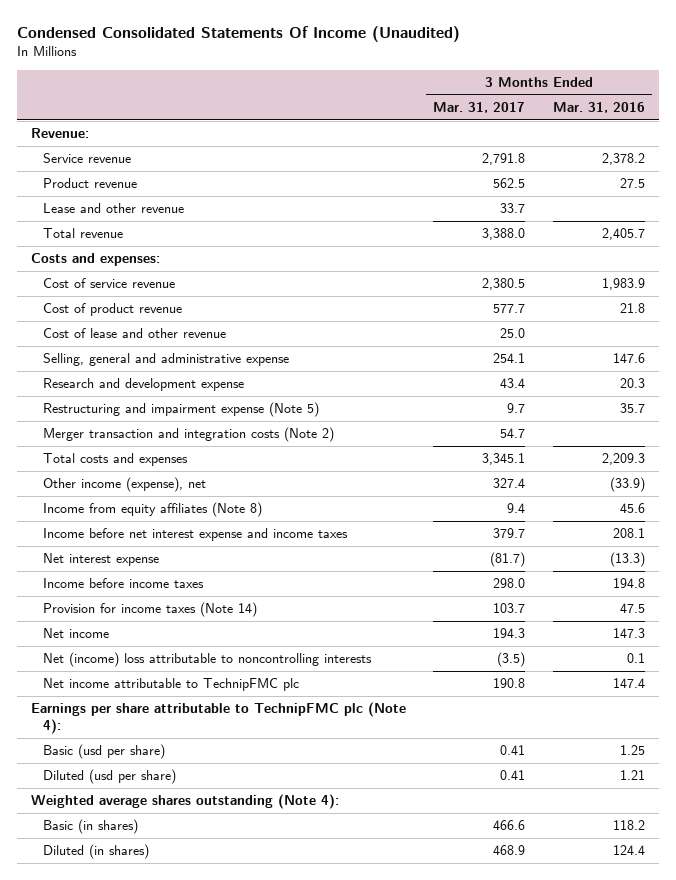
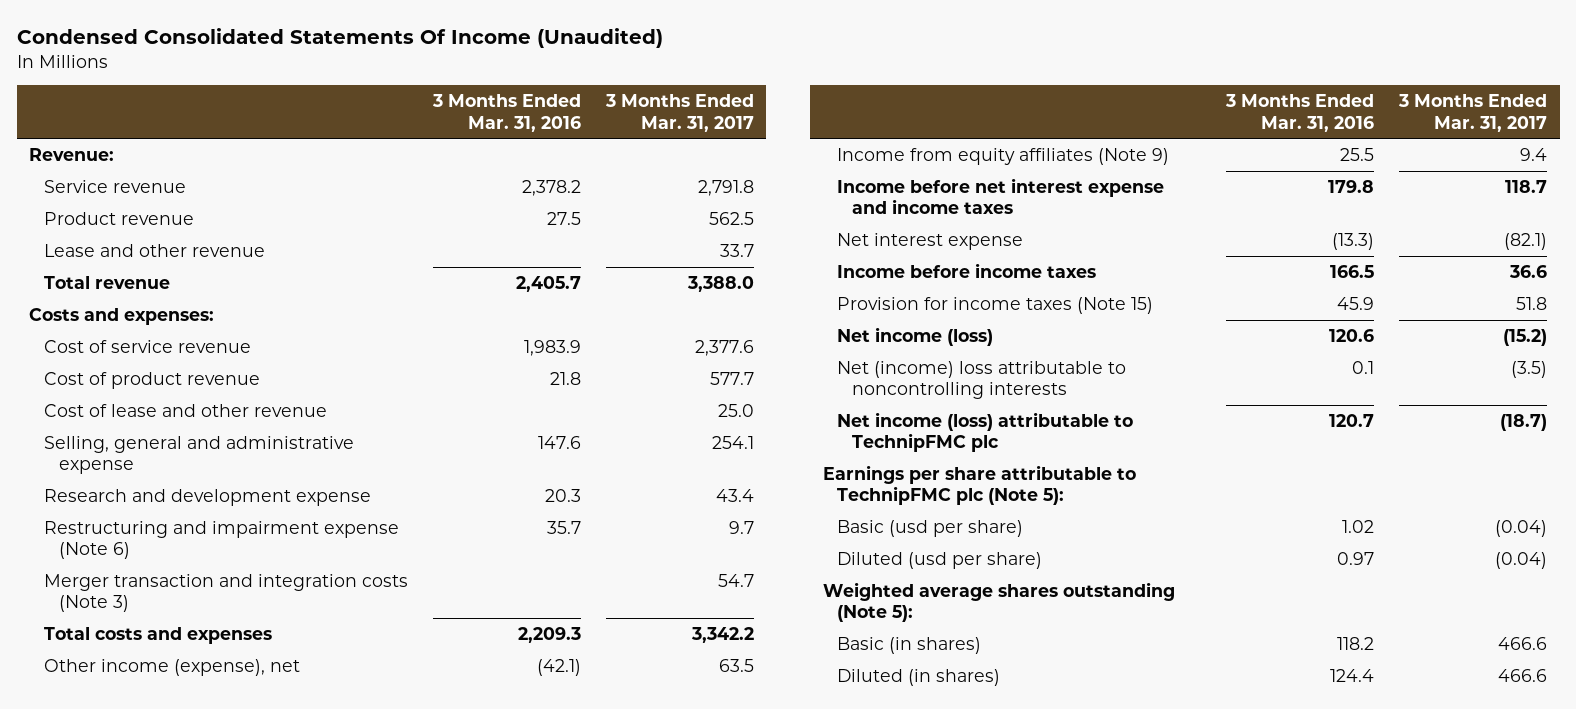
- | 3 Months Ended Mar. 31, 2017 | 3 Months Ended Mar. 31, 2016
+ | 3 Months Ended Mar. 31, 2016 | 3 Months Ended Mar. 31, 2017
- Cost of service revenue | 2,380.5 | 1,983.9
+ Cost of service revenue | 1,983.9 | 2,377.6
- Restructuring and impairment expense (Note 5) | 9.7 | 35.7
- Merger transaction and integration costs (Note 2) | 54.7 |
- Total costs and expenses | 3,345.1 | 2,209.3
- Other income (expense), net | 327.4 | (33.9)
- Income from equity affiliates (Note 8) | 9.4 | 45.6
- Income before net interest expense and income taxes | 379.7 | 208.1
- Net interest expense | (81.7) | (13.3)
- Income before income taxes | 298.0 | 194.8
- Provision for income taxes (Note 14) | 103.7 | 47.5
- Net income | 194.3 | 147.3
+ Restructuring and impairment expense (Note 6) | 35.7 | 9.7
+ Merger transaction and integration costs (Note 3) | | 54.7
+ Total costs and expenses | 2,209.3 | 3,342.2
+ Other income (expense), net | (42.1) | 63.5
+ Income from equity affiliates (Note 9) | 25.5 | 9.4
+ Income before net interest expense and income taxes | 179.8 | 118.7
+ Net interest expense | (13.3) | (82.1)
+ Income before income taxes | 166.5 | 36.6
+ Provision for income taxes (Note 15) | 45.9 | 51.8
+ Net income (loss) | 120.6 | (15.2)
- Net income attributable to TechnipFMC plc | 190.8 | 147.4
- Earnings per share attributable to TechnipFMC plc (Note 4):
- Basic (usd per share) | 0.41 | 1.25
- Diluted (usd per share) | 0.41 | 1.21
- Weighted average shares outstanding (Note 4):
+ Net income (loss) attributable to TechnipFMC plc | 120.7 | (18.7)
+ Earnings per share attributable to TechnipFMC plc (Note 5):
+ Basic (usd per share) | 1.02 | (0.04)
+ Diluted (usd per share) | 0.97 | (0.04)
+ Weighted average shares outstanding (Note 5):
- Diluted (in shares) | 468.9 | 124.4
+ Diluted (in shares) | 124.4 | 466.6

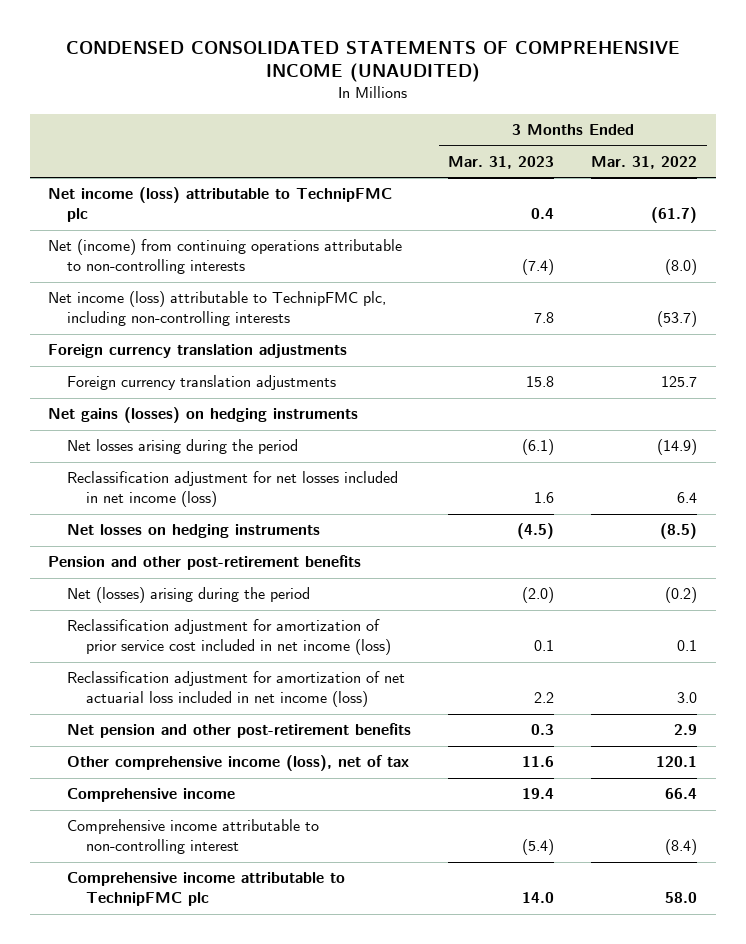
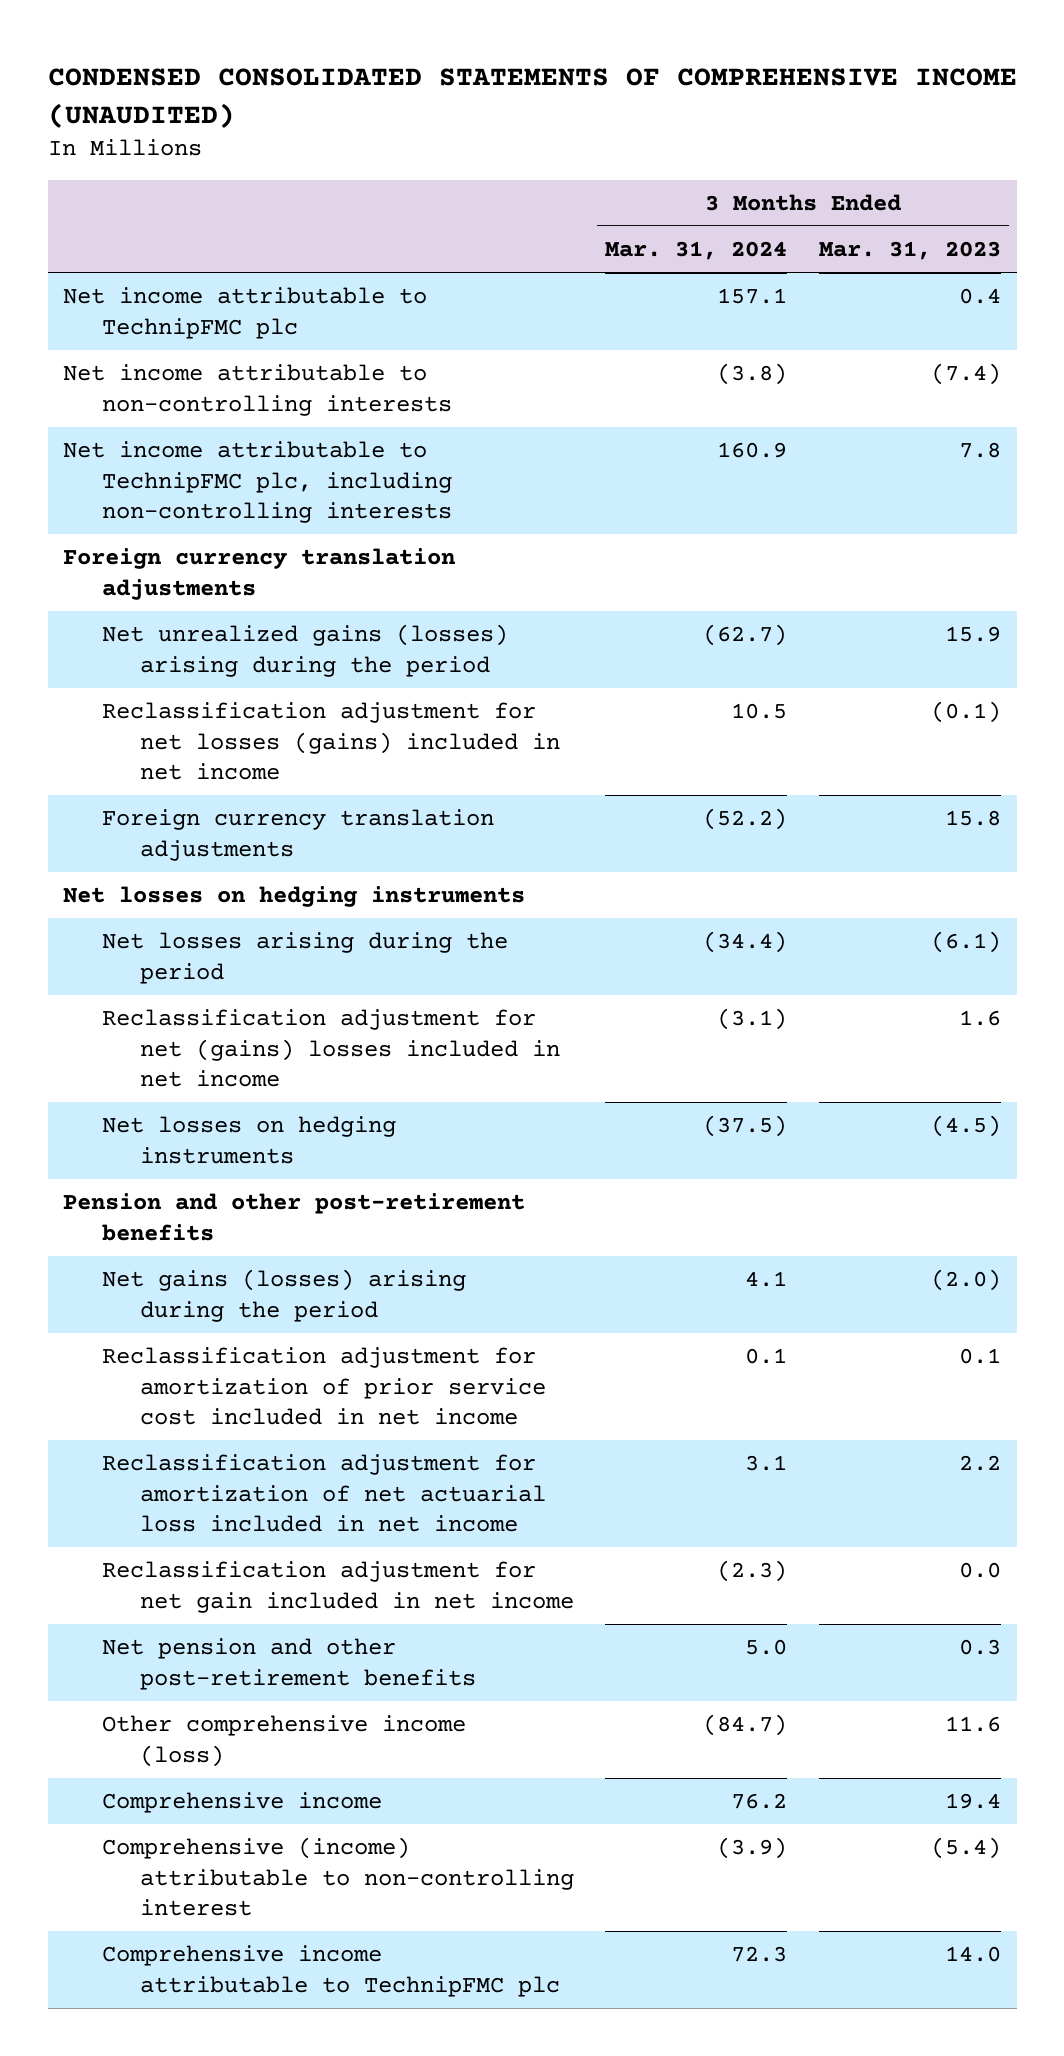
- | 3 Months Ended Mar. 31, 2023 | 3 Months Ended Mar. 31, 2022
+ | 3 Months Ended Mar. 31, 2024 | 3 Months Ended Mar. 31, 2023
- Net income (loss) attributable to TechnipFMC plc | 0.4 | (61.7)
- Net (income) from continuing operations attributable to non-controlling interests | (7.4) | (8.0)
- Net income (loss) attributable to TechnipFMC plc, including non-controlling interests | 7.8 | (53.7)
+ Net income attributable to TechnipFMC plc | 157.1 | 0.4
+ Net income attributable to non-controlling interests | (3.8) | (7.4)
+ Net income attributable to TechnipFMC plc, including non-controlling interests | 160.9 | 7.8
+ Net unrealized gains (losses) arising during the period | (62.7) | 15.9
+ Reclassification adjustment for net losses (gains) included in net income | 10.5 | (0.1)
- Net gains (losses) on hedging instruments
+ Net losses on hedging instruments
- Reclassification adjustment for net losses included in net income (loss) | 1.6 | 6.4
+ Reclassification adjustment for net (gains) losses included in net income | (3.1) | 1.6
- Net (losses) arising during the period | (2.0) | (0.2)
- Reclassification adjustment for amortization of prior service cost included in net income (loss) | 0.1 | 0.1
- Reclassification adjustment for amortization of net actuarial loss included in net income (loss) | 2.2 | 3.0
+ Net gains (losses) arising during the period | 4.1 | (2.0)
+ Reclassification adjustment for amortization of prior service cost included in net income | 0.1 | 0.1
+ Reclassification adjustment for amortization of net actuarial loss included in net income | 3.1 | 2.2
+ Reclassification adjustment for net gain included in net income | (2.3) | 0.0
- Other comprehensive income (loss), net of tax | 11.6 | 120.1
+ Other comprehensive income (loss) | (84.7) | 11.6
- Comprehensive income attributable to non-controlling interest | (5.4) | (8.4)
+ Comprehensive (income) attributable to non-controlling interest | (3.9) | (5.4)

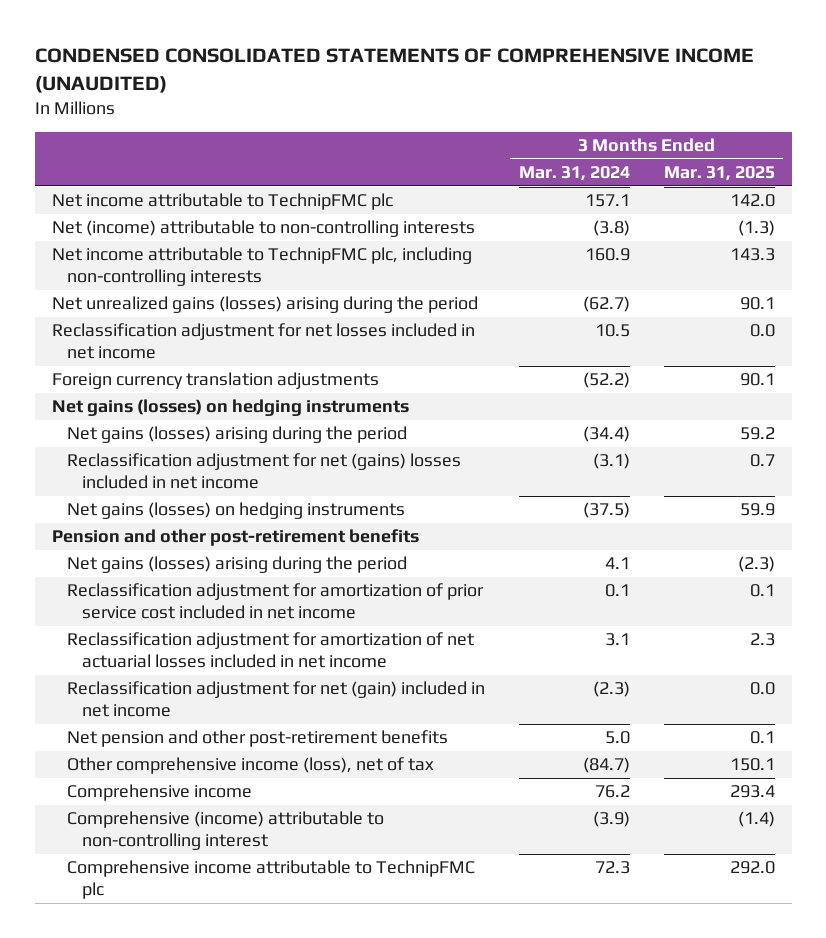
- | 3 Months Ended Mar. 31, 2024 | 3 Months Ended Mar. 31, 2023
+ | 3 Months Ended Mar. 31, 2024 | 3 Months Ended Mar. 31, 2025
- Net income attributable to non-controlling interests | (3.8) | (7.4)
+ Net (income) attributable to non-controlling interests | (3.8) | (1.3)
- Foreign currency translation adjustments
- Reclassification adjustment for net losses (gains) included in net income | 10.5 | (0.1)
+ Reclassification adjustment for net losses included in net income | 10.5 | 0.0
- Net losses on hedging instruments
- Net losses arising during the period | (34.4) | (6.1)
+ Net gains (losses) on hedging instruments
+ Net gains (losses) arising during the period | (34.4) | 59.2
- Net losses on hedging instruments | (37.5) | (4.5)
+ Net gains (losses) on hedging instruments | (37.5) | 59.9
- Reclassification adjustment for amortization of net actuarial loss included in net income | 3.1 | 2.2
- Reclassification adjustment for net gain included in net income | (2.3) | 0.0
+ Reclassification adjustment for amortization of net actuarial losses included in net income | 3.1 | 2.3
+ Reclassification adjustment for net (gain) included in net income | (2.3) | 0.0
- Other comprehensive income (loss) | (84.7) | 11.6
+ Other comprehensive income (loss), net of tax | (84.7) | 150.1

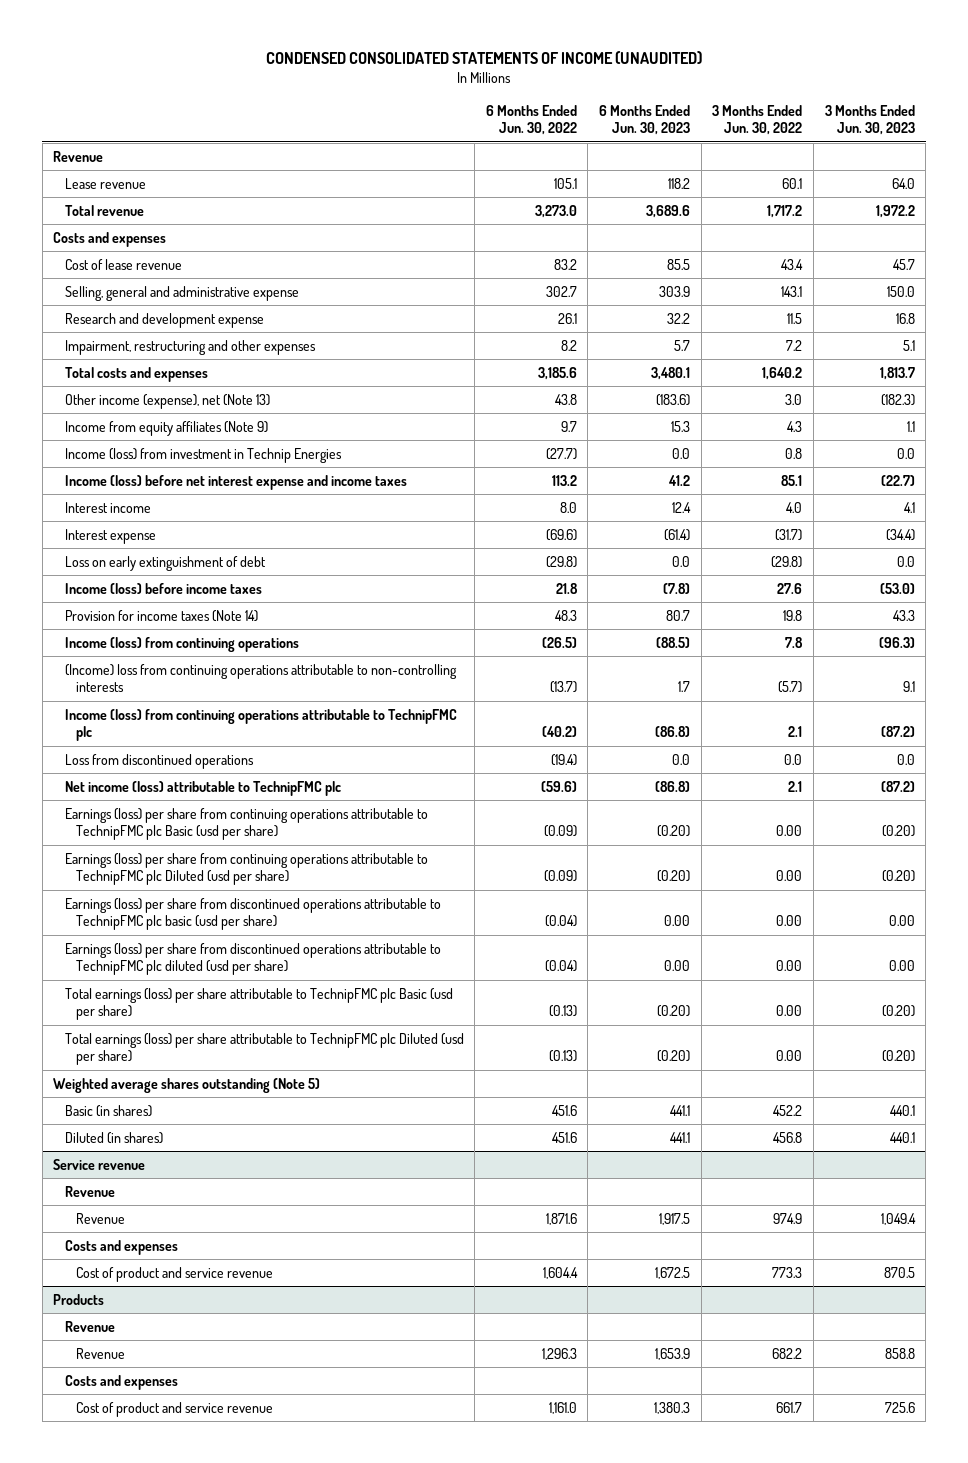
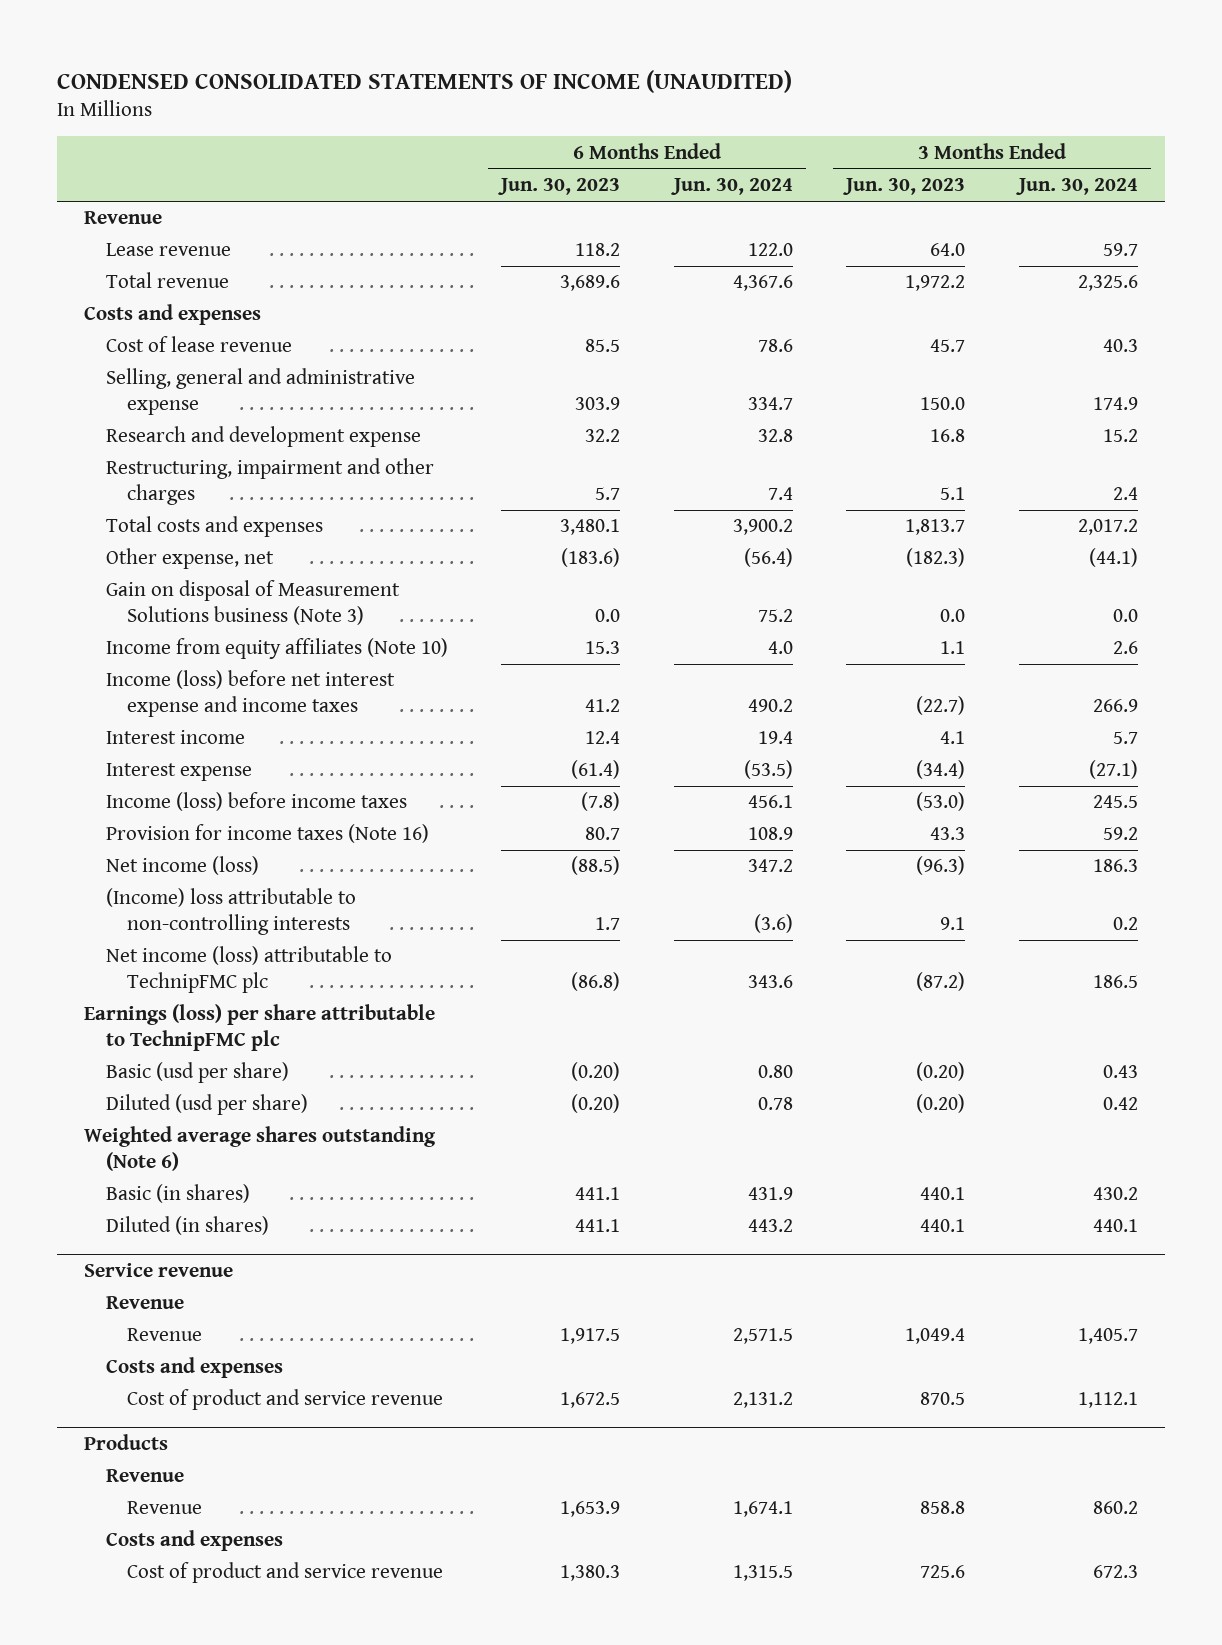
- | 6 Months Ended Jun. 30, 2022 | 6 Months Ended Jun. 30, 2023 | 3 Months Ended Jun. 30, 2022 | 3 Months Ended Jun. 30, 2023
+ | 6 Months Ended Jun. 30, 2023 | 6 Months Ended Jun. 30, 2024 | 3 Months Ended Jun. 30, 2023 | 3 Months Ended Jun. 30, 2024
- Impairment, restructuring and other expenses | 8.2 | 5.7 | 7.2 | 5.1
+ Restructuring, impairment and other charges | 5.7 | 7.4 | 5.1 | 2.4
- Other income (expense), net (Note 13) | 43.8 | (183.6) | 3.0 | (182.3)
- Income from equity affiliates (Note 9) | 9.7 | 15.3 | 4.3 | 1.1
- Income (loss) from investment in Technip Energies | (27.7) | 0.0 | 0.8 | 0.0
+ Other expense, net | (183.6) | (56.4) | (182.3) | (44.1)
+ Gain on disposal of Measurement Solutions business (Note 3) | 0.0 | 75.2 | 0.0 | 0.0
+ Income from equity affiliates (Note 10) | 15.3 | 4.0 | 1.1 | 2.6
- Loss on early extinguishment of debt | (29.8) | 0.0 | (29.8) | 0.0
- Provision for income taxes (Note 14) | 48.3 | 80.7 | 19.8 | 43.3
- Income (loss) from continuing operations | (26.5) | (88.5) | 7.8 | (96.3)
- (Income) loss from continuing operations attributable to non-controlling interests | (13.7) | 1.7 | (5.7) | 9.1
- Income (loss) from continuing operations attributable to TechnipFMC plc | (40.2) | (86.8) | 2.1 | (87.2)
- Loss from discontinued operations | (19.4) | 0.0 | 0.0 | 0.0
+ Provision for income taxes (Note 16) | 80.7 | 108.9 | 43.3 | 59.2
+ Net income (loss) | (88.5) | 347.2 | (96.3) | 186.3
+ (Income) loss attributable to non-controlling interests | 1.7 | (3.6) | 9.1 | 0.2
- Earnings (loss) per share from continuing operations attributable to TechnipFMC plc Basic (usd per share) | (0.09) | (0.20) | 0.00 | (0.20)
- Earnings (loss) per share from continuing operations attributable to TechnipFMC plc Diluted (usd per share) | (0.09) | (0.20) | 0.00 | (0.20)
- Earnings (loss) per share from discontinued operations attributable to TechnipFMC plc basic (usd per share) | (0.04) | 0.00 | 0.00 | 0.00
- Earnings (loss) per share from discontinued operations attributable to TechnipFMC plc diluted (usd per share) | (0.04) | 0.00 | 0.00 | 0.00
- Total earnings (loss) per share attributable to TechnipFMC plc Basic (usd per share) | (0.13) | (0.20) | 0.00 | (0.20)
- Total earnings (loss) per share attributable to TechnipFMC plc Diluted (usd per share) | (0.13) | (0.20) | 0.00 | (0.20)
- Weighted average shares outstanding (Note 5)
+ Earnings (loss) per share attributable to TechnipFMC plc
+ Basic (usd per share) | (0.20) | 0.80 | (0.20) | 0.43
+ Diluted (usd per share) | (0.20) | 0.78 | (0.20) | 0.42
+ Weighted average shares outstanding (Note 6)

